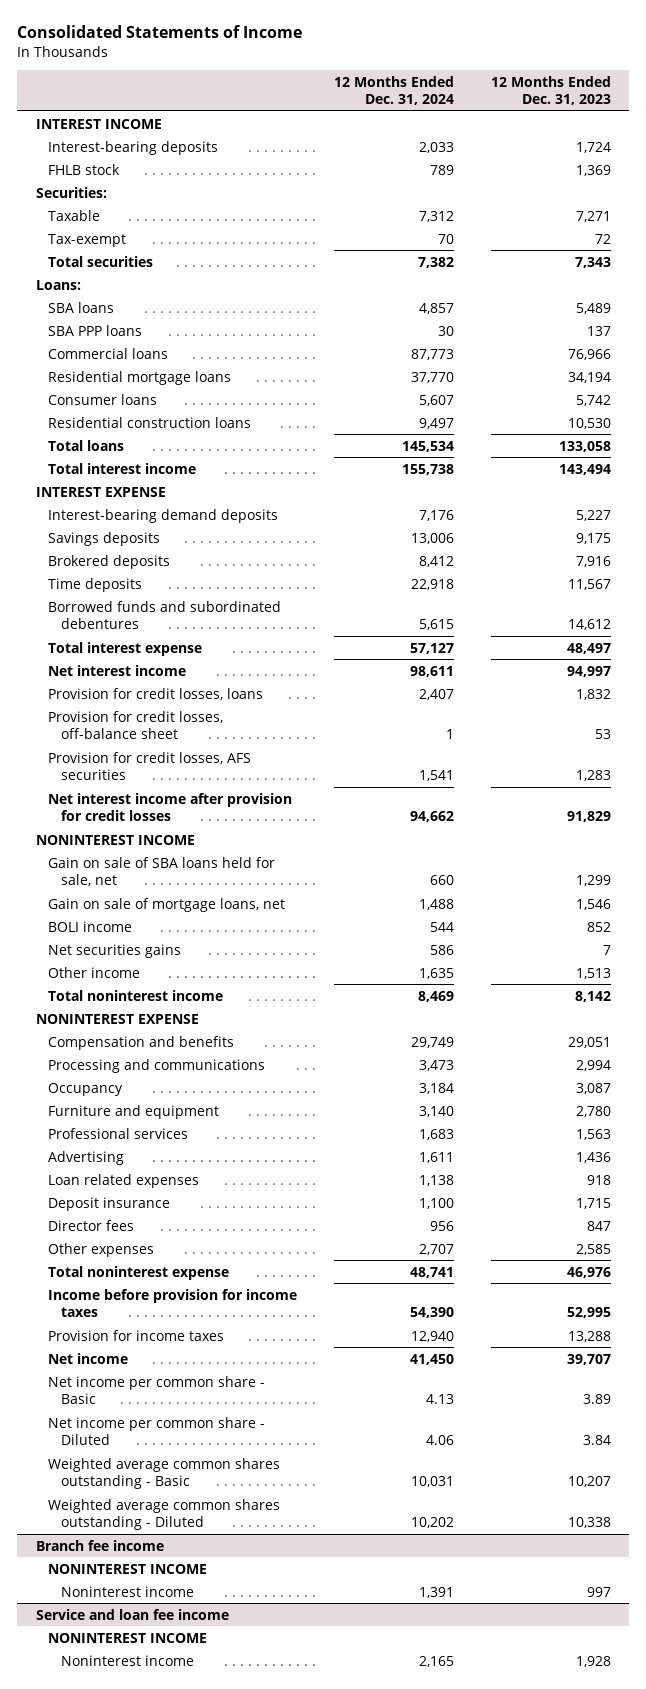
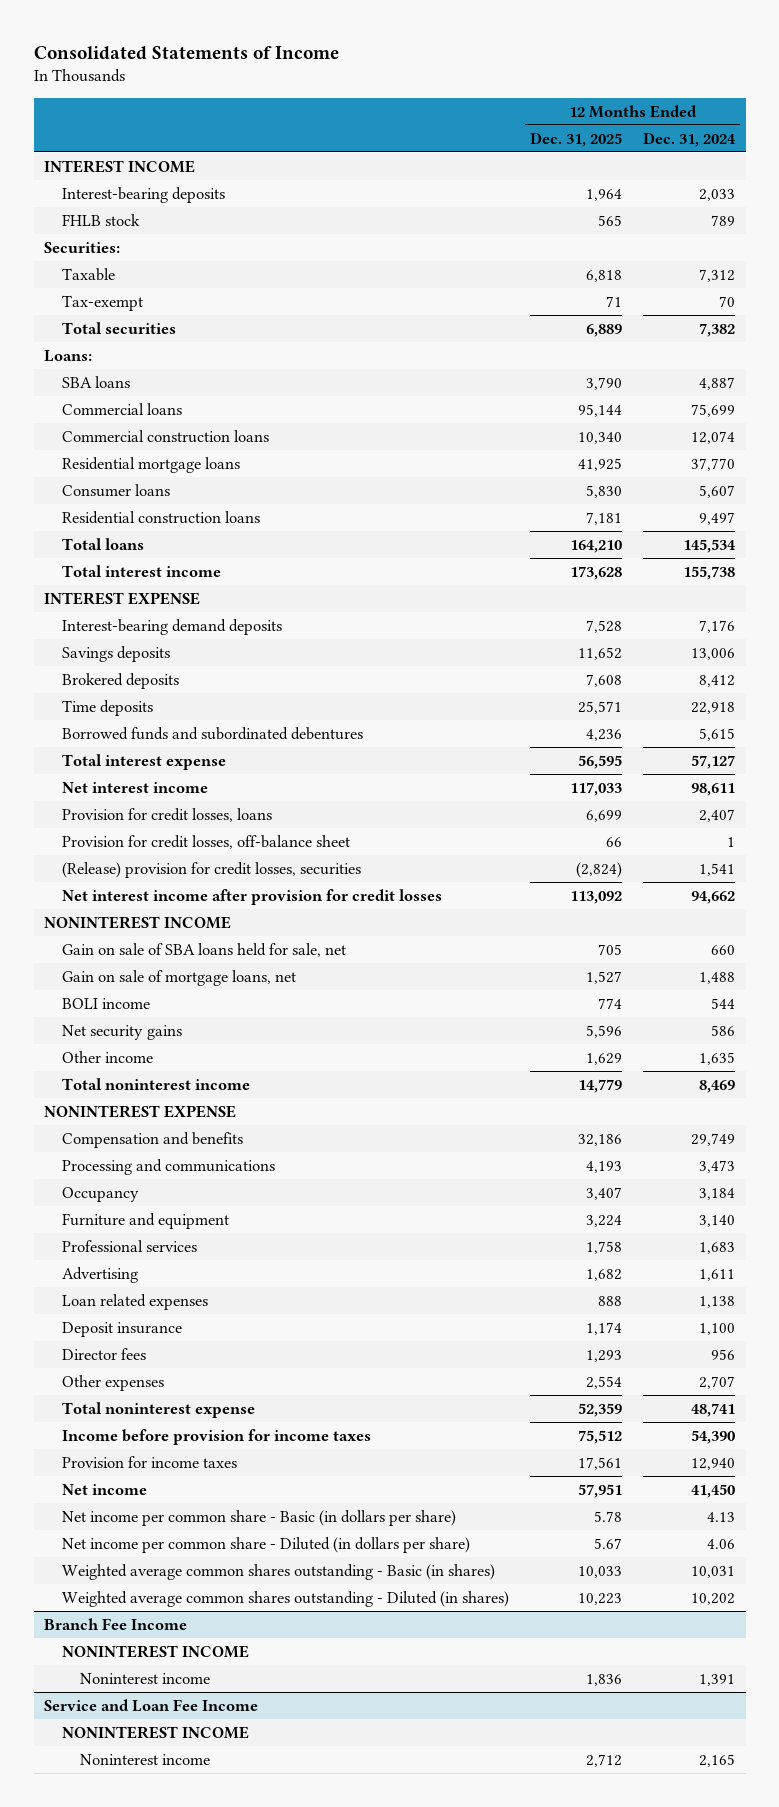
- | 12 Months Ended Dec. 31, 2024 | 12 Months Ended Dec. 31, 2023
+ | 12 Months Ended Dec. 31, 2025 | 12 Months Ended Dec. 31, 2024
- SBA loans | 4,857 | 5,489
- SBA PPP loans | 30 | 137
- Commercial loans | 87,773 | 76,966
+ SBA loans | 3,790 | 4,887
+ Commercial loans | 95,144 | 75,699
+ Commercial construction loans | 10,340 | 12,074
- Provision for credit losses, AFS securities | 1,541 | 1,283
+ (Release) provision for credit losses, securities | (2,824) | 1,541
- Net securities gains | 586 | 7
+ Net security gains | 5,596 | 586
- Net income per common share - Basic | 4.13 | 3.89
- Net income per common share - Diluted | 4.06 | 3.84
- Weighted average common shares outstanding - Basic | 10,031 | 10,207
- Weighted average common shares outstanding - Diluted | 10,202 | 10,338
- Branch fee income
+ Net income per common share - Basic (in dollars per share) | 5.78 | 4.13
+ Net income per common share - Diluted (in dollars per share) | 5.67 | 4.06
+ Weighted average common shares outstanding - Basic (in shares) | 10,033 | 10,031
+ Weighted average common shares outstanding - Diluted (in shares) | 10,223 | 10,202
+ Branch Fee Income
- Service and loan fee income
+ Service and Loan Fee Income

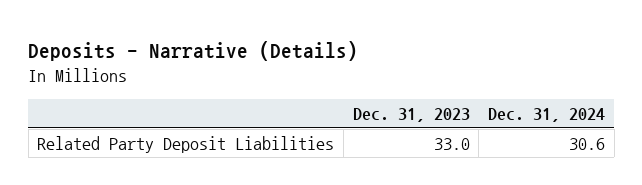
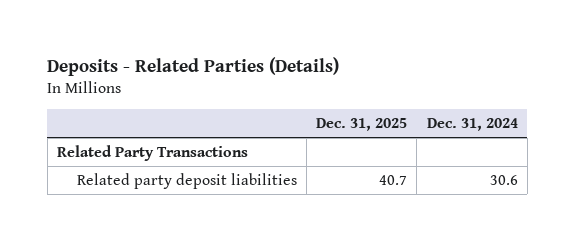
- Deposits - Narrative (Details)
+ Deposits - Related Parties (Details)
- | Dec. 31, 2023 | Dec. 31, 2024
+ | Dec. 31, 2025 | Dec. 31, 2024
- Related Party Deposit Liabilities | 33.0 | 30.6
+ Related Party Transactions
+ Related party deposit liabilities | 40.7 | 30.6

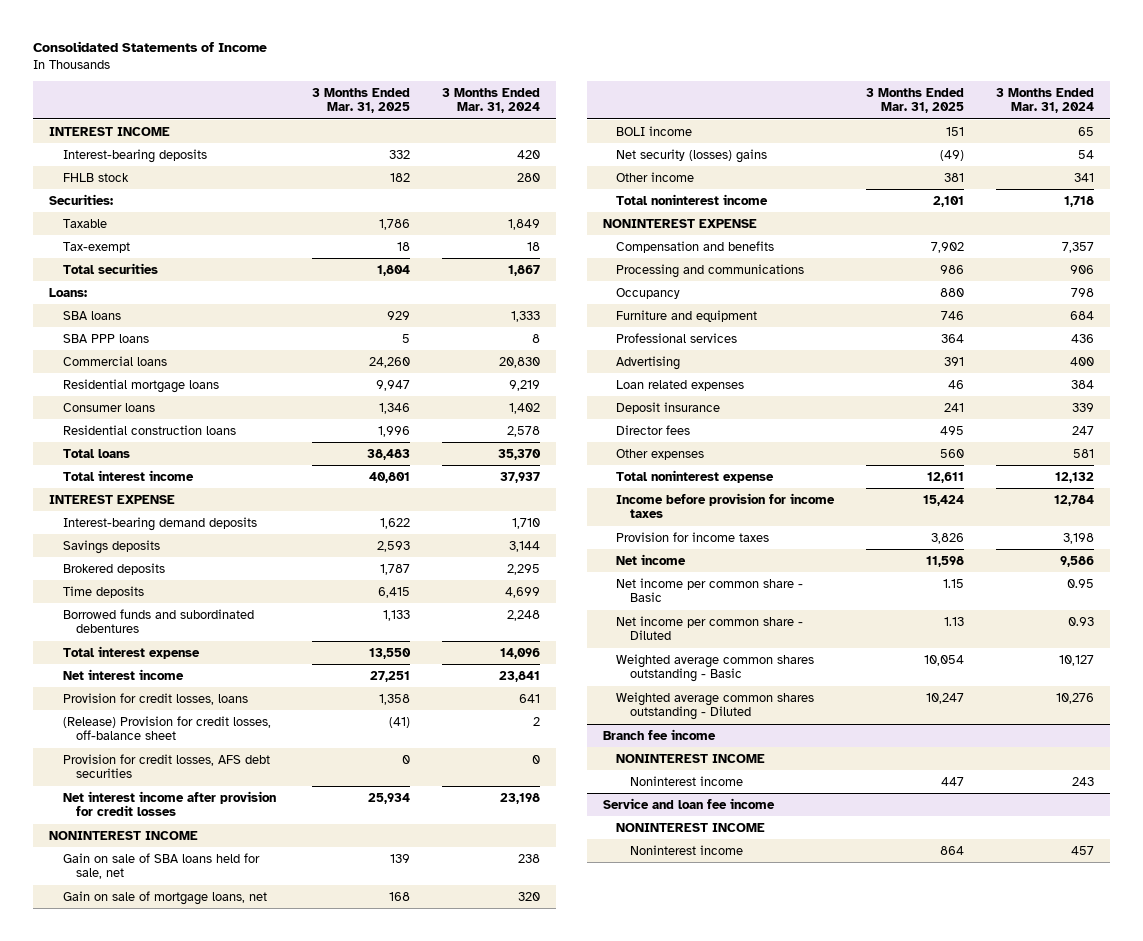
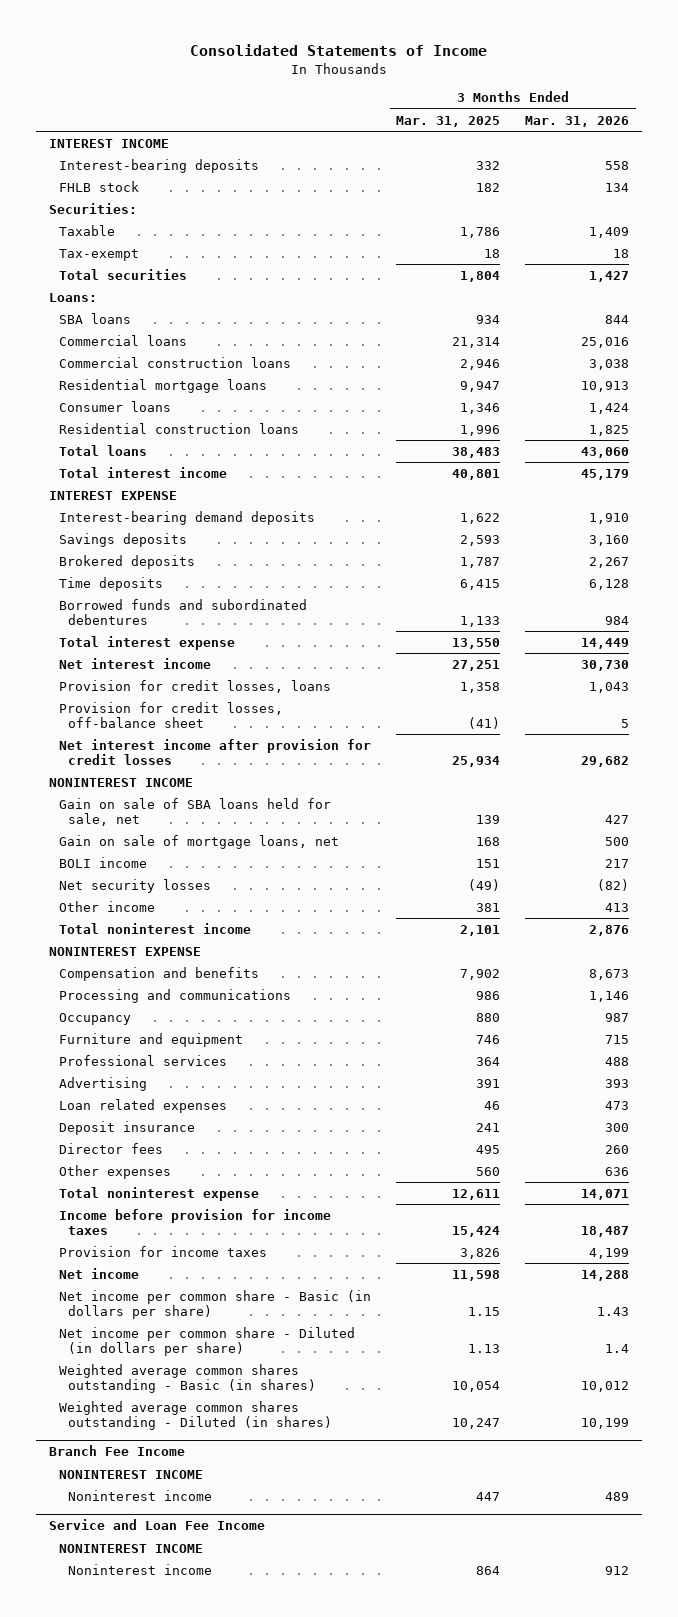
- | 3 Months Ended Mar. 31, 2025 | 3 Months Ended Mar. 31, 2024
+ | 3 Months Ended Mar. 31, 2025 | 3 Months Ended Mar. 31, 2026
- SBA loans | 929 | 1,333
- SBA PPP loans | 5 | 8
- Commercial loans | 24,260 | 20,830
+ SBA loans | 934 | 844
+ Commercial loans | 21,314 | 25,016
+ Commercial construction loans | 2,946 | 3,038
- (Release) Provision for credit losses, off-balance sheet | (41) | 2
- Provision for credit losses, AFS debt securities | 0 | 0
+ Provision for credit losses, off-balance sheet | (41) | 5
- Net security (losses) gains | (49) | 54
+ Net security losses | (49) | (82)
- Net income per common share - Basic | 1.15 | 0.95
- Net income per common share - Diluted | 1.13 | 0.93
- Weighted average common shares outstanding - Basic | 10,054 | 10,127
- Weighted average common shares outstanding - Diluted | 10,247 | 10,276
- Branch fee income
+ Net income per common share - Basic (in dollars per share) | 1.15 | 1.43
+ Net income per common share - Diluted (in dollars per share) | 1.13 | 1.4
+ Weighted average common shares outstanding - Basic (in shares) | 10,054 | 10,012
+ Weighted average common shares outstanding - Diluted (in shares) | 10,247 | 10,199
+ Branch Fee Income
- Service and loan fee income
+ Service and Loan Fee Income

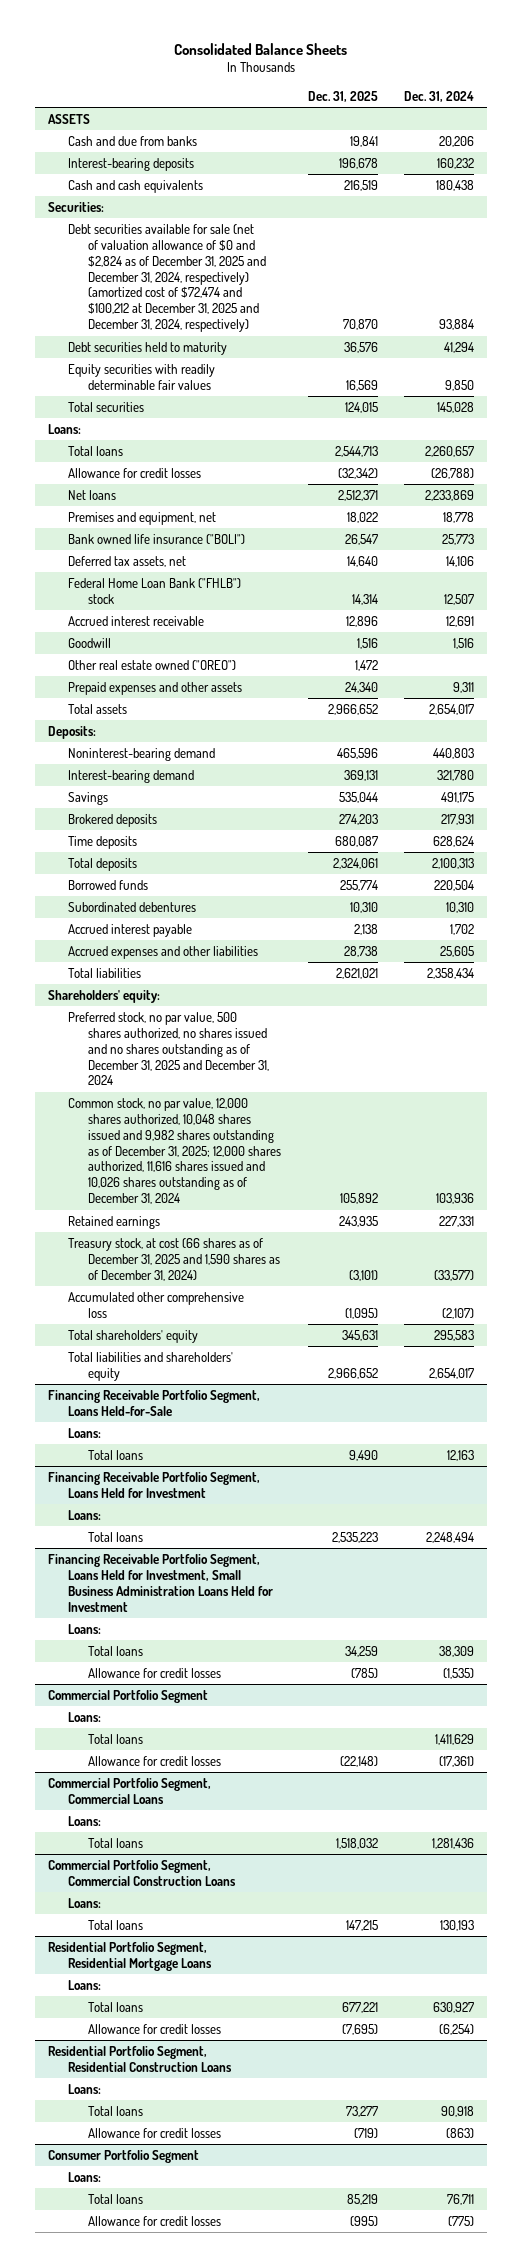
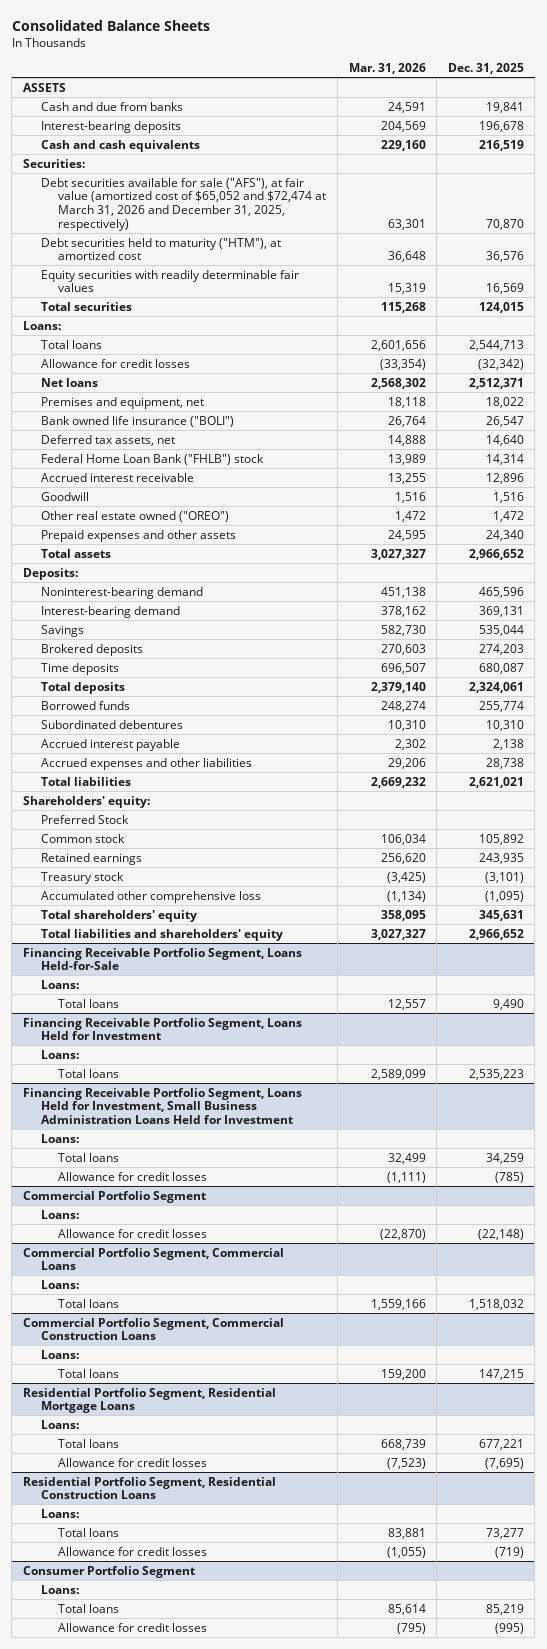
- | Dec. 31, 2025 | Dec. 31, 2024
+ | Mar. 31, 2026 | Dec. 31, 2025
- Debt securities available for sale (net of valuation allowance of $0 and $2,824 as of December 31, 2025 and December 31, 2024, respectively) (amortized cost of $72,474 and $100,212 at December 31, 2025 and December 31, 2024, respectively) | 70,870 | 93,884
- Debt securities held to maturity | 36,576 | 41,294
+ Debt securities available for sale ("AFS"), at fair value (amortized cost of $65,052 and $72,474 at March 31, 2026 and December 31, 2025, respectively) | 63,301 | 70,870
+ Debt securities held to maturity ("HTM"), at amortized cost | 36,648 | 36,576
- Preferred stock, no par value, 500 shares authorized, no shares issued and no shares outstanding as of December 31, 2025 and December 31, 2024
- Common stock, no par value, 12,000 shares authorized, 10,048 shares issued and 9,982 shares outstanding as of December 31, 2025; 12,000 shares authorized, 11,616 shares issued and 10,026 shares outstanding as of December 31, 2024 | 105,892 | 103,936
+ Preferred Stock
+ Common stock | 106,034 | 105,892
- Treasury stock, at cost (66 shares as of December 31, 2025 and 1,590 shares as of December 31, 2024) | (3,101) | (33,577)
+ Treasury stock | (3,425) | (3,101)
@ Commercial Portfolio Segment
- Total loans | | 1,411,629

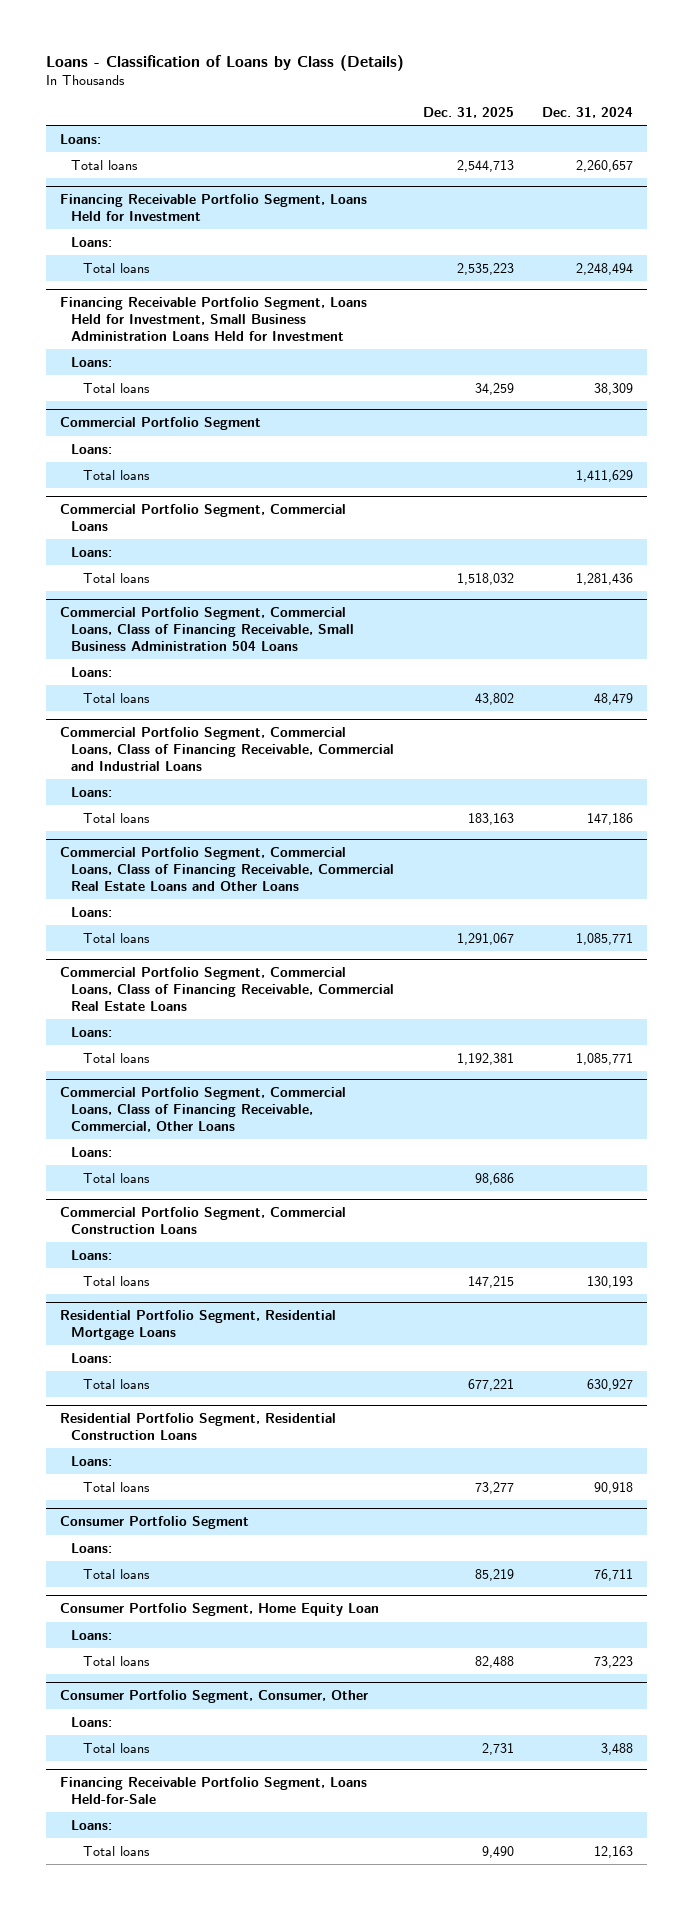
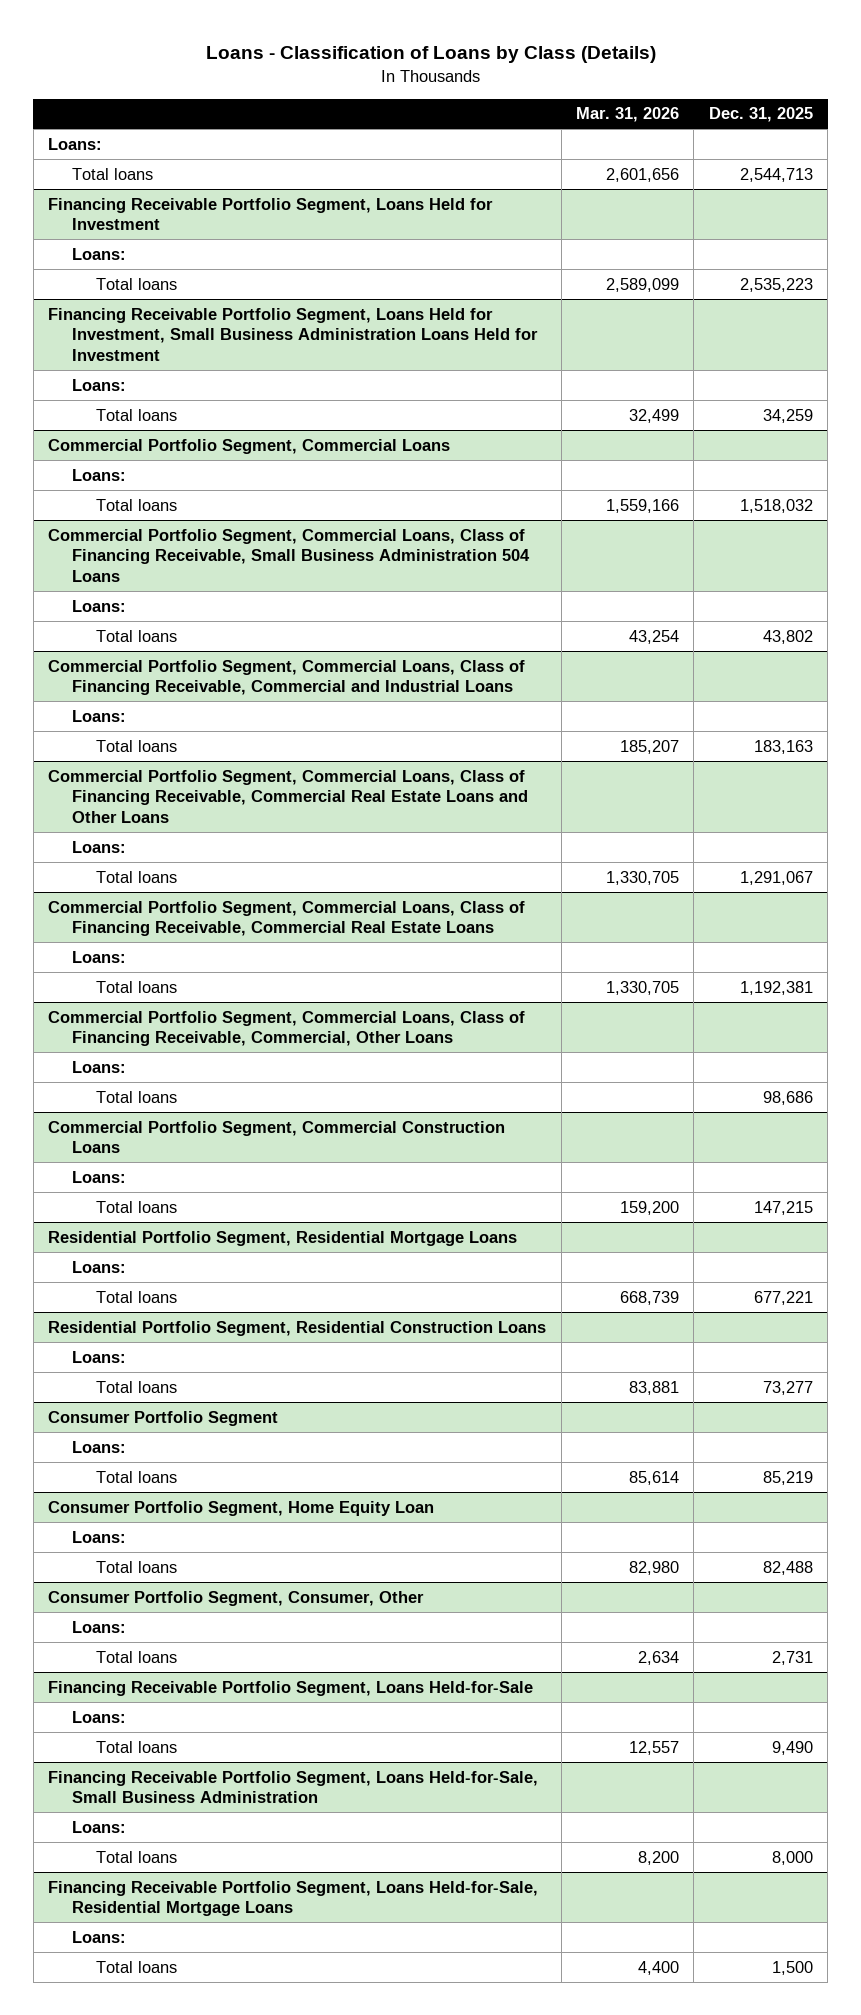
- | Dec. 31, 2025 | Dec. 31, 2024
+ | Mar. 31, 2026 | Dec. 31, 2025
- Commercial Portfolio Segment
- Loans:
- Total loans | | 1,411,629
+ Financing Receivable Portfolio Segment, Loans Held-for-Sale, Small Business Administration
+ Loans:
+ Total loans | 8,200 | 8,000
+ Financing Receivable Portfolio Segment, Loans Held-for-Sale, Residential Mortgage Loans
+ Loans:
+ Total loans | 4,400 | 1,500

